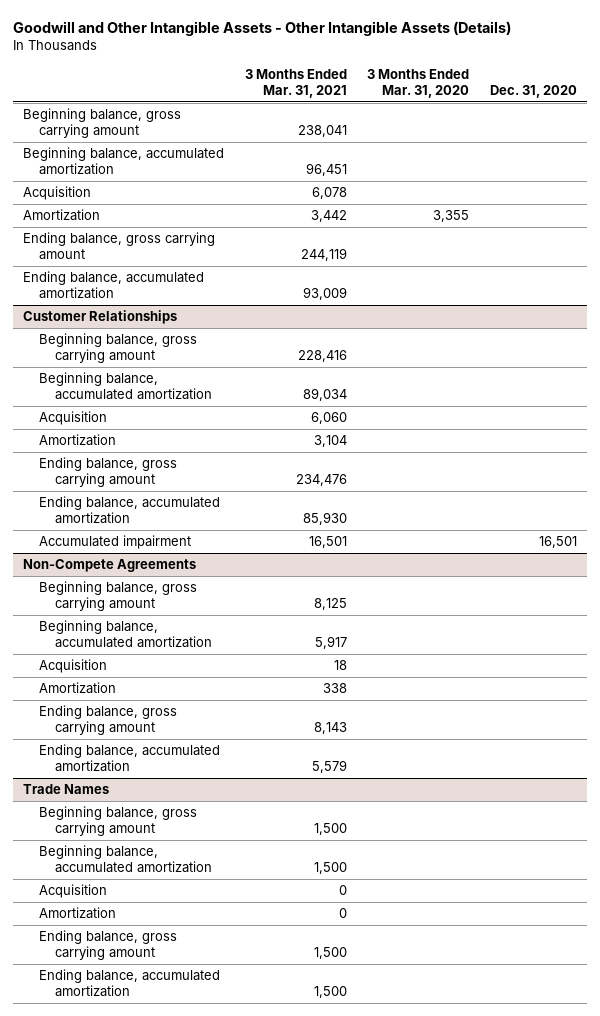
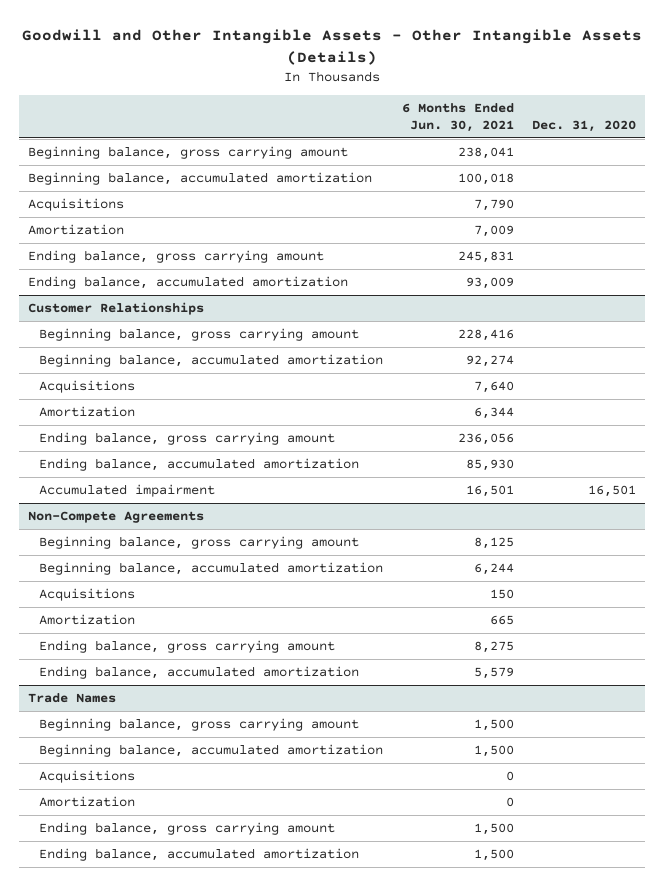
- | 3 Months Ended Mar. 31, 2021 | 3 Months Ended Mar. 31, 2020 | Dec. 31, 2020
+ | 6 Months Ended Jun. 30, 2021 | Dec. 31, 2020
- Acquisition | 6,078 | |
+ Acquisitions | 7,790 |
@ Customer Relationships
- Acquisition | 6,060 | |
+ Acquisitions | 7,640 |
@ Non-Compete Agreements
- Acquisition | 18 | |
+ Acquisitions | 150 |
@ Trade Names
- Acquisition | 0 | |
+ Acquisitions | 0 |

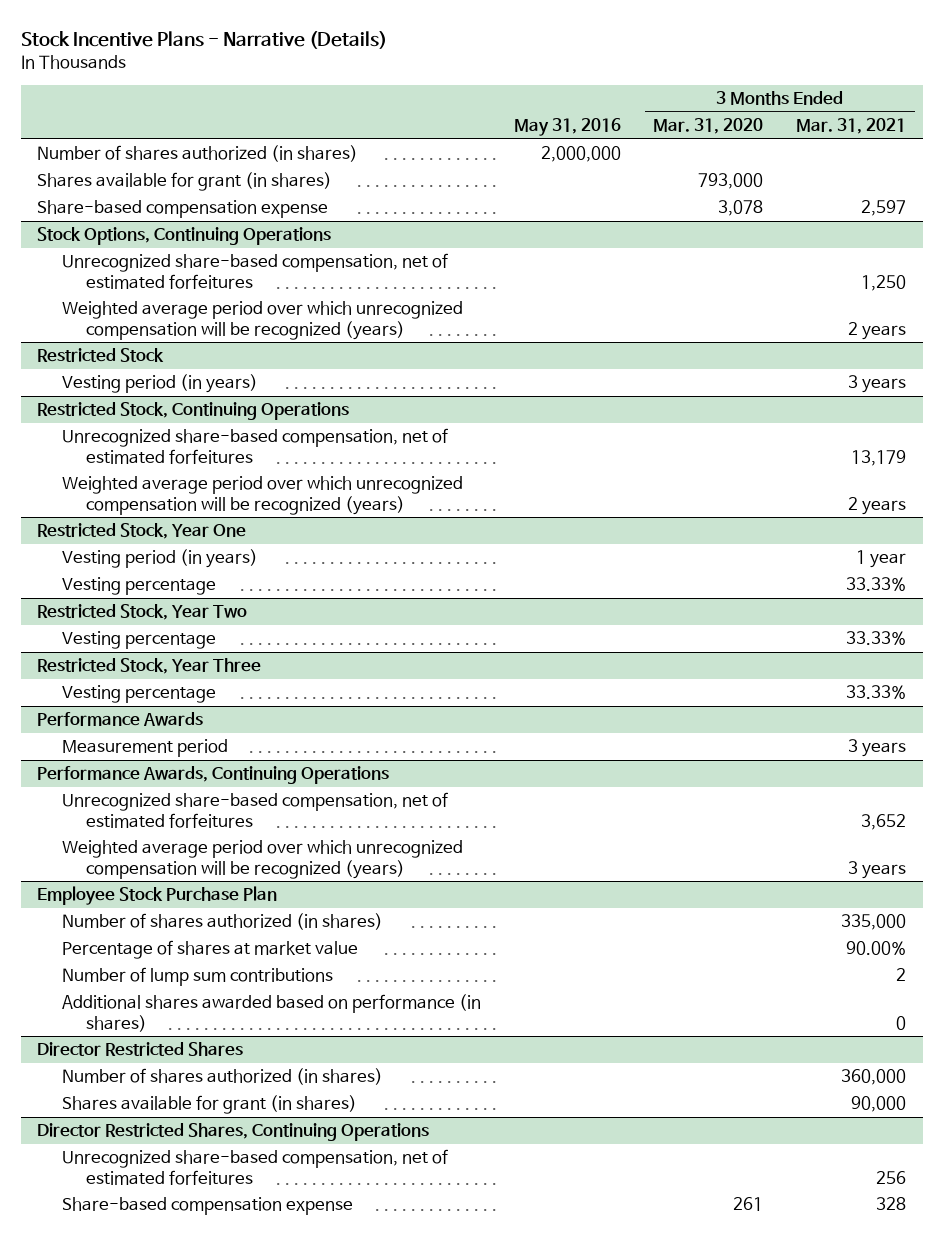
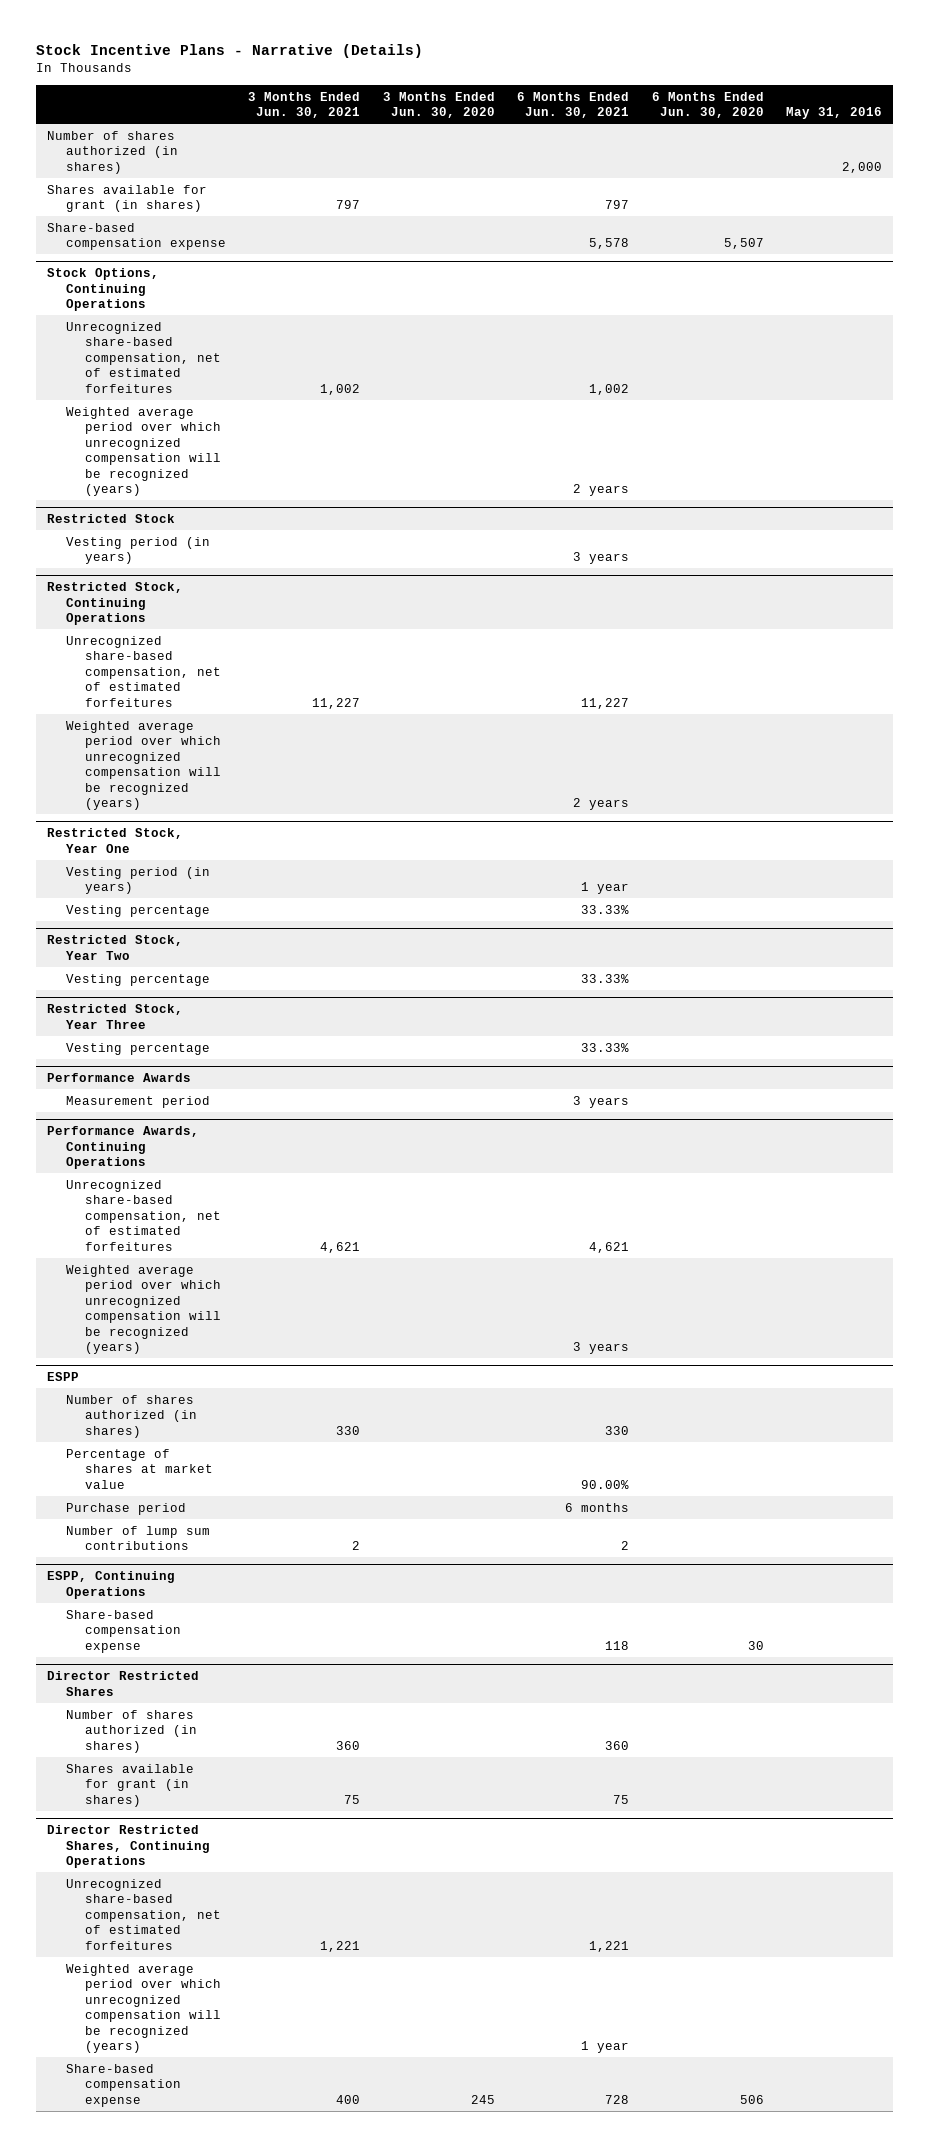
- | May 31, 2016 | 3 Months Ended Mar. 31, 2020 | 3 Months Ended Mar. 31, 2021
+ | 3 Months Ended Jun. 30, 2021 | 3 Months Ended Jun. 30, 2020 | 6 Months Ended Jun. 30, 2021 | 6 Months Ended Jun. 30, 2020 | May 31, 2016
- Number of shares authorized (in shares) | 2,000,000 | |
+ Number of shares authorized (in shares) | | | | | 2,000
- Employee Stock Purchase Plan
- Number of shares authorized (in shares) | | | 335,000
- Percentage of shares at market value | | | 90.00%
- Number of lump sum contributions | | | 2
- Additional shares awarded based on performance (in shares) | | | 0
+ ESPP
+ Number of shares authorized (in shares) | 330 | | 330 | |
+ Percentage of shares at market value | | | 90.00% | |
+ Purchase period | | | 6 months | |
+ Number of lump sum contributions | 2 | | 2 | |
+ ESPP, Continuing Operations
+ Share-based compensation expense | | | 118 | 30 |
@ Director Restricted Shares, Continuing Operations
+ Weighted average period over which unrecognized compensation will be recognized (years) | | | 1 year | |

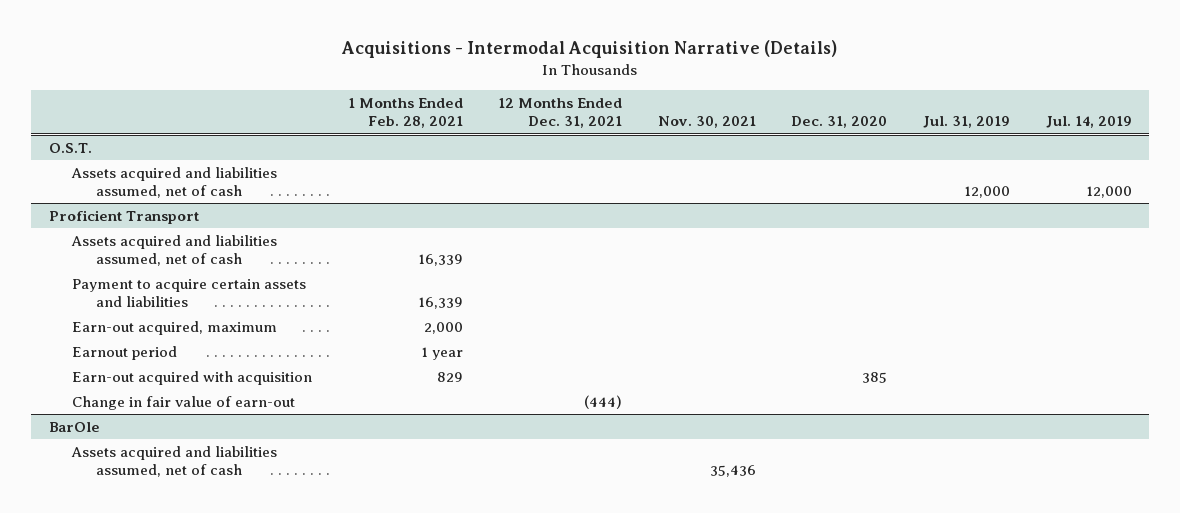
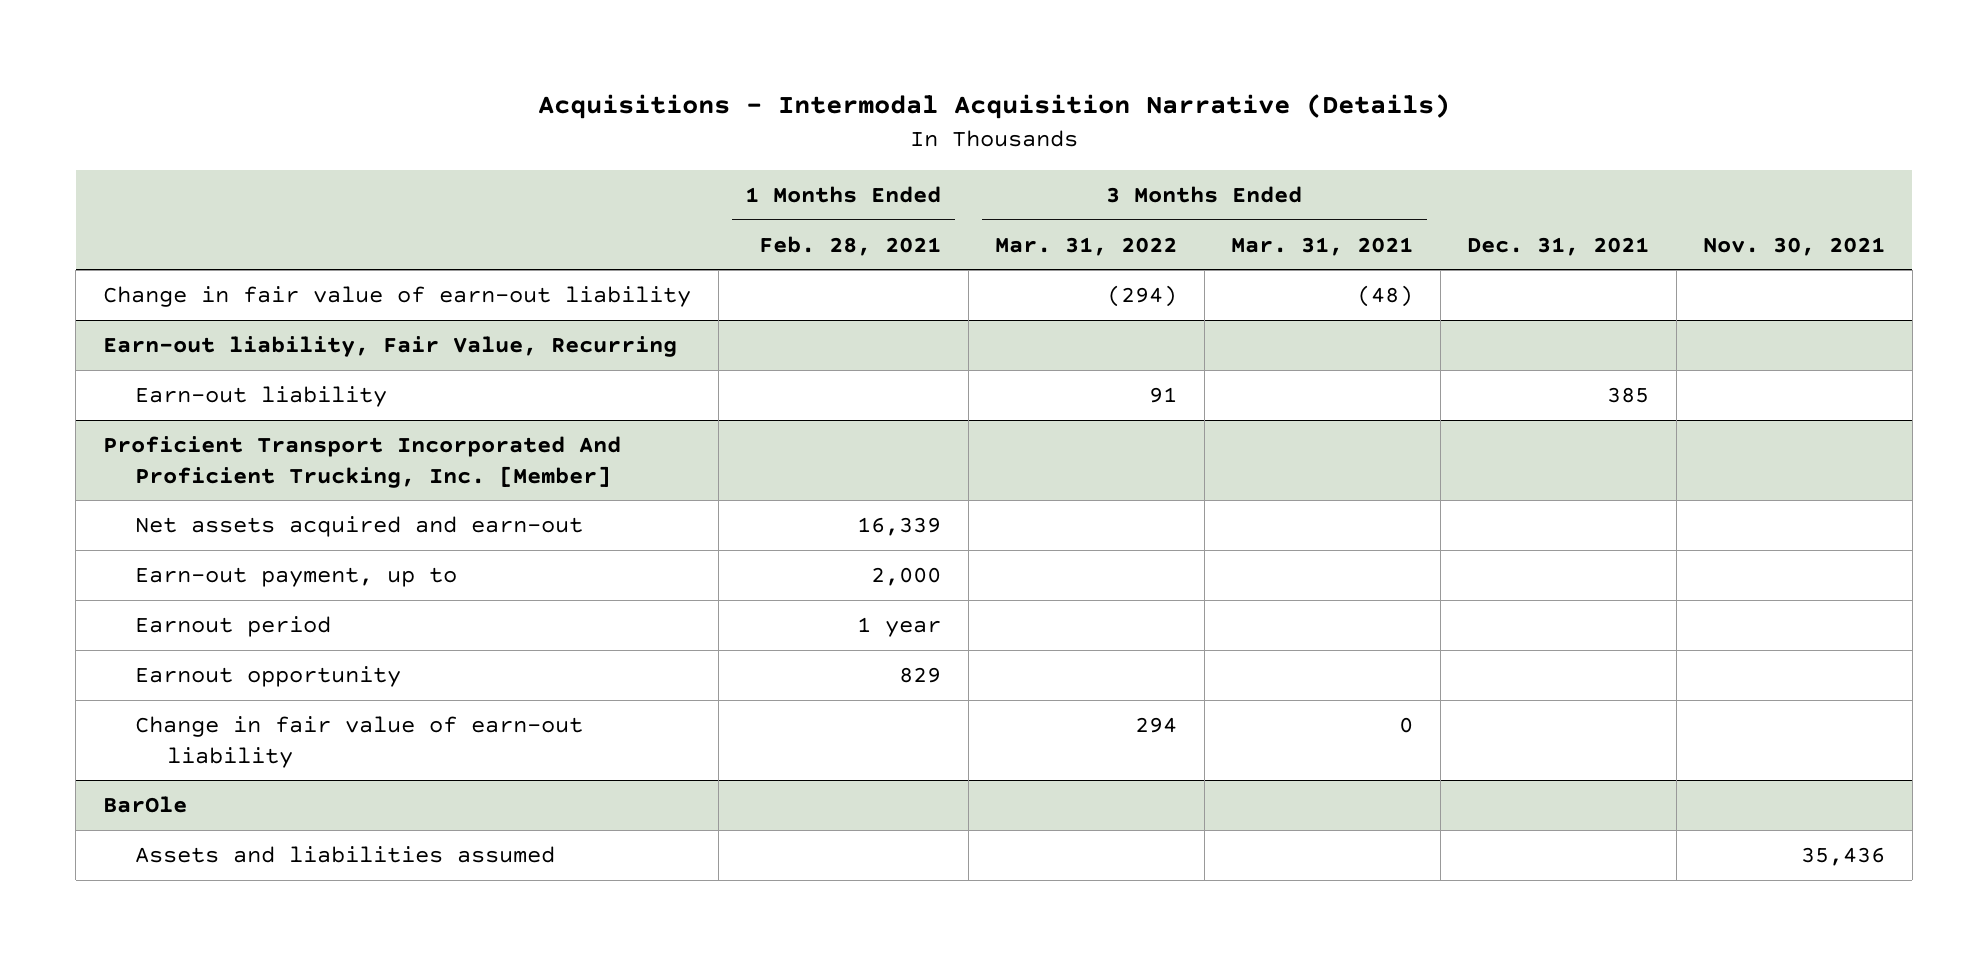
- | 1 Months Ended Feb. 28, 2021 | 12 Months Ended Dec. 31, 2021 | Nov. 30, 2021 | Dec. 31, 2020 | Jul. 31, 2019 | Jul. 14, 2019
+ | 1 Months Ended Feb. 28, 2021 | 3 Months Ended Mar. 31, 2022 | 3 Months Ended Mar. 31, 2021 | Dec. 31, 2021 | Nov. 30, 2021
- O.S.T.
- Assets acquired and liabilities assumed, net of cash | | | | | 12,000 | 12,000
- Proficient Transport
- Assets acquired and liabilities assumed, net of cash | 16,339 | | | | |
- Payment to acquire certain assets and liabilities | 16,339 | | | | |
- Earn-out acquired, maximum | 2,000 | | | | |
+ Change in fair value of earn-out liability | | (294) | (48) | |
+ Earn-out liability, Fair Value, Recurring
+ Earn-out liability | | 91 | | 385 |
+ Proficient Transport Incorporated And Proficient Trucking, Inc. [Member]
+ Net assets acquired and earn-out | 16,339 | | | |
+ Earn-out payment, up to | 2,000 | | | |
- Earn-out acquired with acquisition | 829 | | | 385 | |
- Change in fair value of earn-out | | (444) | | | |
+ Earnout opportunity | 829 | | | |
+ Change in fair value of earn-out liability | | 294 | 0 | |
@ BarOle
- Assets acquired and liabilities assumed, net of cash | | | 35,436 | | |
+ Assets and liabilities assumed | | | | | 35,436

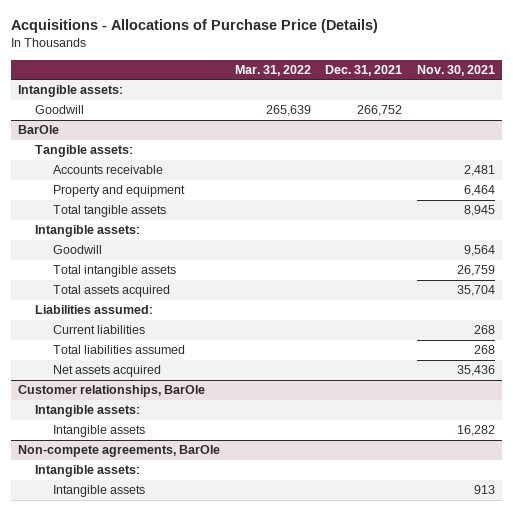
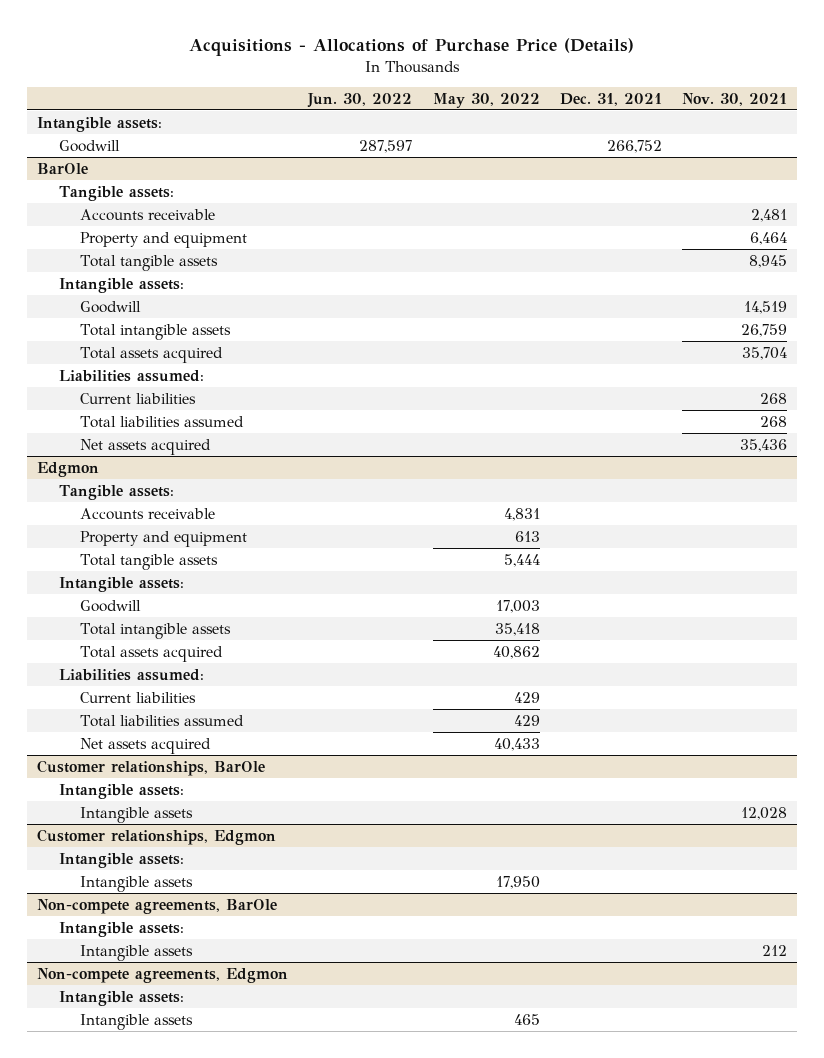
- | Mar. 31, 2022 | Dec. 31, 2021 | Nov. 30, 2021
+ | Jun. 30, 2022 | May 30, 2022 | Dec. 31, 2021 | Nov. 30, 2021
@ BarOle
- Goodwill | | | 9,564
+ Goodwill | | | | 14,519
+ Edgmon
+ Tangible assets:
+ Accounts receivable | | 4,831 | |
+ Property and equipment | | 613 | |
+ Total tangible assets | | 5,444 | |
+ Intangible assets:
+ Goodwill | | 17,003 | |
+ Total intangible assets | | 35,418 | |
+ Total assets acquired | | 40,862 | |
+ Liabilities assumed:
+ Current liabilities | | 429 | |
+ Total liabilities assumed | | 429 | |
+ Net assets acquired | | 40,433 | |
@ Customer relationships, BarOle
- Intangible assets | | | 16,282
+ Intangible assets | | | | 12,028
+ Customer relationships, Edgmon
+ Intangible assets:
+ Intangible assets | | 17,950 | |
@ Non-compete agreements, BarOle
- Intangible assets | | | 913
+ Intangible assets | | | | 212
+ Non-compete agreements, Edgmon
+ Intangible assets:
+ Intangible assets | | 465 | |

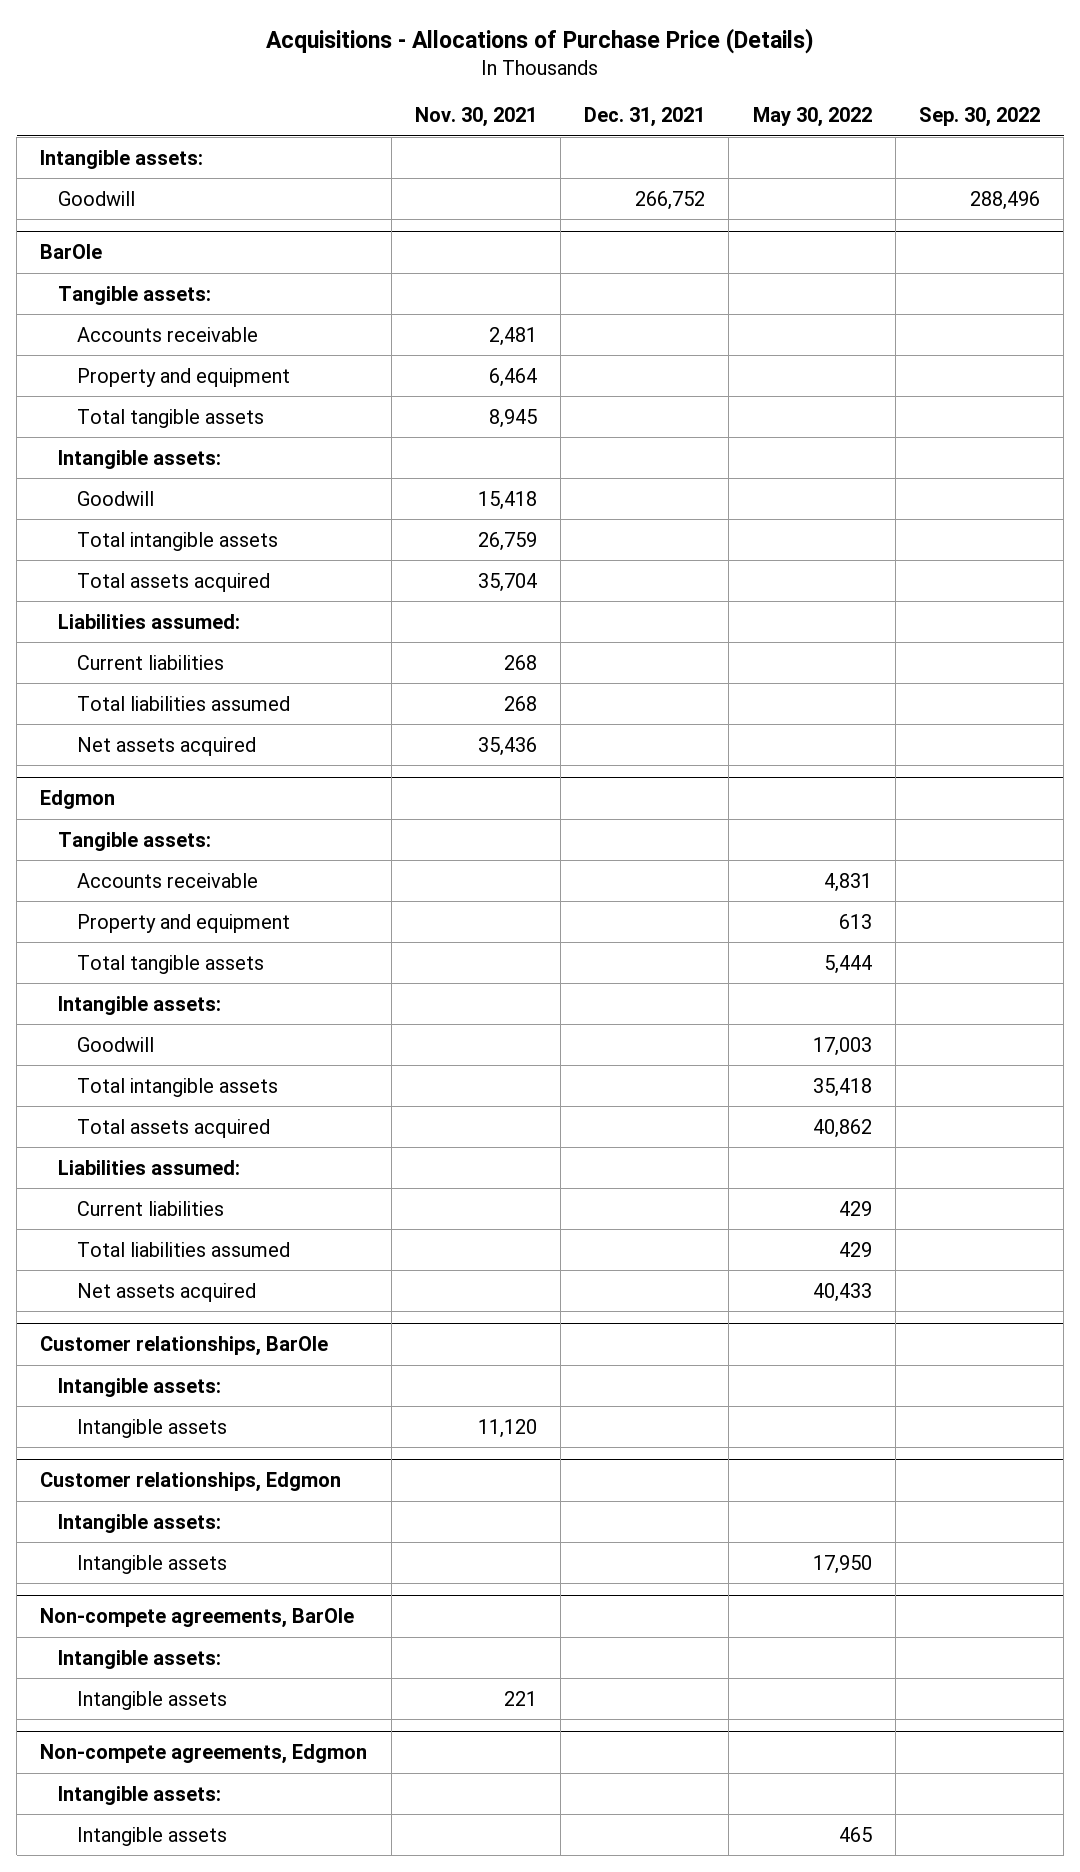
- | Jun. 30, 2022 | May 30, 2022 | Dec. 31, 2021 | Nov. 30, 2021
+ | Nov. 30, 2021 | Dec. 31, 2021 | May 30, 2022 | Sep. 30, 2022
@ BarOle
- Goodwill | | | | 14,519
+ Goodwill | 15,418 | | |
@ Customer relationships, BarOle
- Intangible assets | | | | 12,028
+ Intangible assets | 11,120 | | |
@ Non-compete agreements, BarOle
- Intangible assets | | | | 212
+ Intangible assets | 221 | | |

